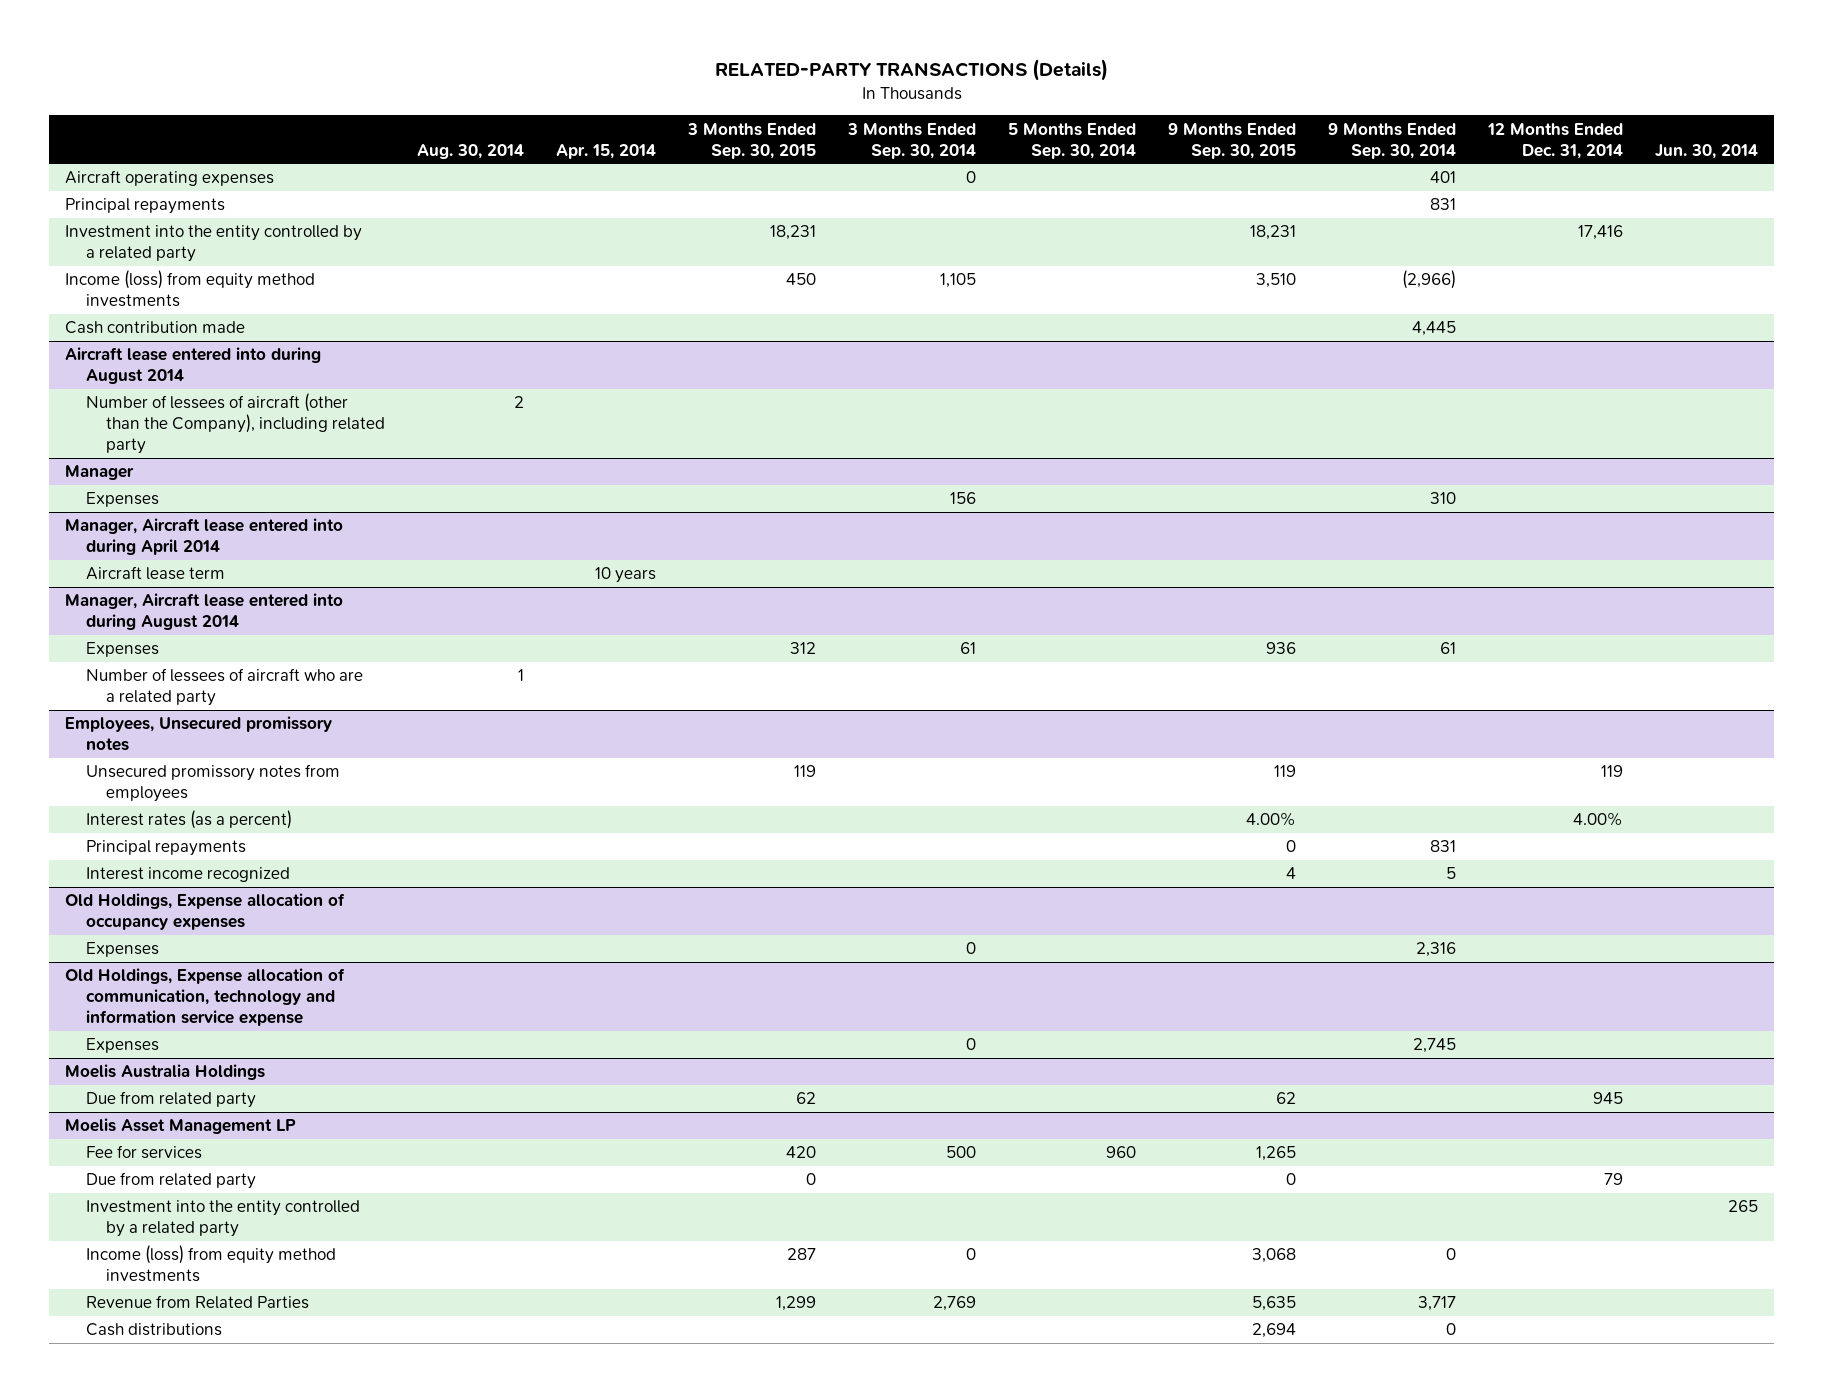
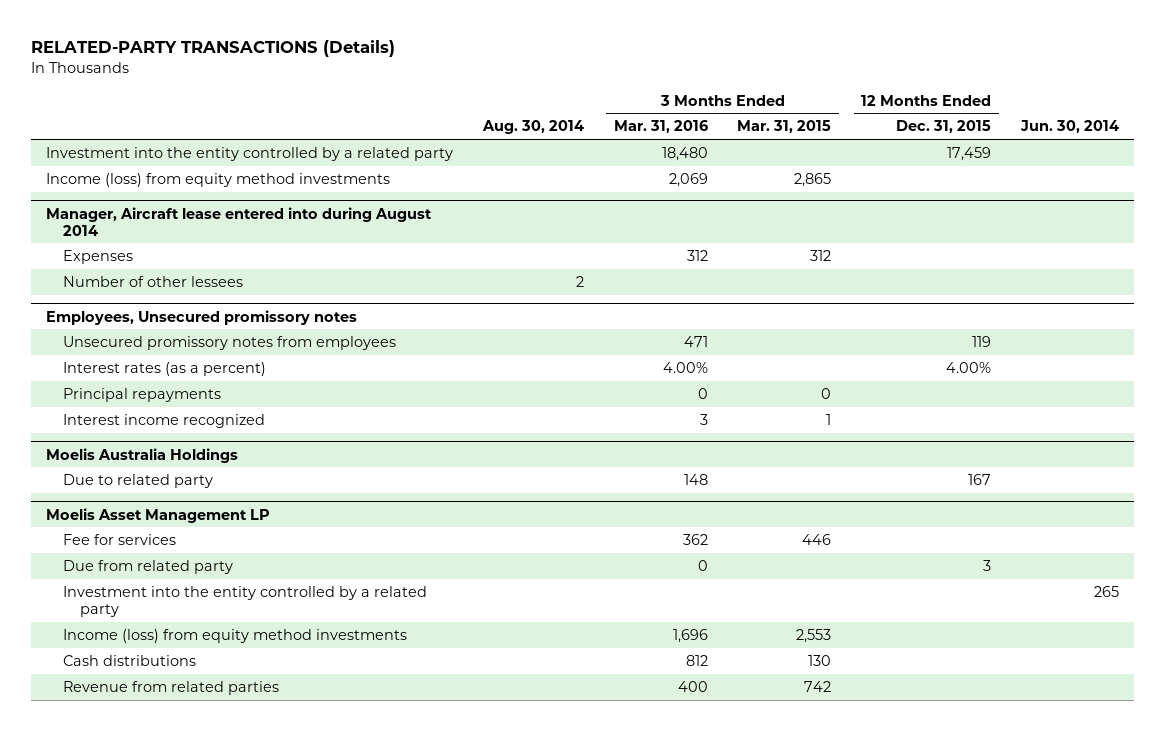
- | Aug. 30, 2014 | Apr. 15, 2014 | 3 Months Ended Sep. 30, 2015 | 3 Months Ended Sep. 30, 2014 | 5 Months Ended Sep. 30, 2014 | 9 Months Ended Sep. 30, 2015 | 9 Months Ended Sep. 30, 2014 | 12 Months Ended Dec. 31, 2014 | Jun. 30, 2014
+ | Aug. 30, 2014 | 3 Months Ended Mar. 31, 2016 | 3 Months Ended Mar. 31, 2015 | 12 Months Ended Dec. 31, 2015 | Jun. 30, 2014
- Aircraft operating expenses | | | | 0 | | | 401 | |
- Principal repayments | | | | | | | 831 | |
- Cash contribution made | | | | | | | 4,445 | |
- Aircraft lease entered into during August 2014
- Number of lessees of aircraft (other than the Company), including related party | 2 | | | | | | | |
- Manager
- Expenses | | | | 156 | | | 310 | |
- Manager, Aircraft lease entered into during April 2014
- Aircraft lease term | | 10 years | | | | | | |
@ Manager, Aircraft lease entered into during August 2014
- Number of lessees of aircraft who are a related party | 1 | | | | | | | |
+ Number of other lessees | 2 | | | |
- Old Holdings, Expense allocation of occupancy expenses
- Expenses | | | | 0 | | | 2,316 | |
- Old Holdings, Expense allocation of communication, technology and information service expense
- Expenses | | | | 0 | | | 2,745 | |
@ Moelis Australia Holdings
- Due from related party | | | 62 | | | 62 | | 945 |
+ Due to related party | | 148 | | 167 |
@ Moelis Asset Management LP
- Revenue from Related Parties | | | 1,299 | 2,769 | | 5,635 | 3,717 | |
+ Revenue from related parties | | 400 | 742 | |

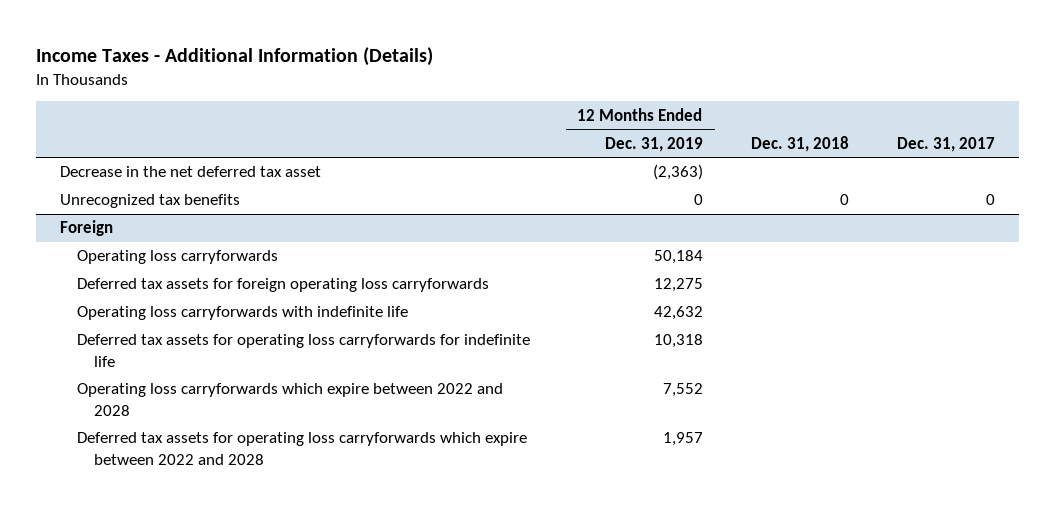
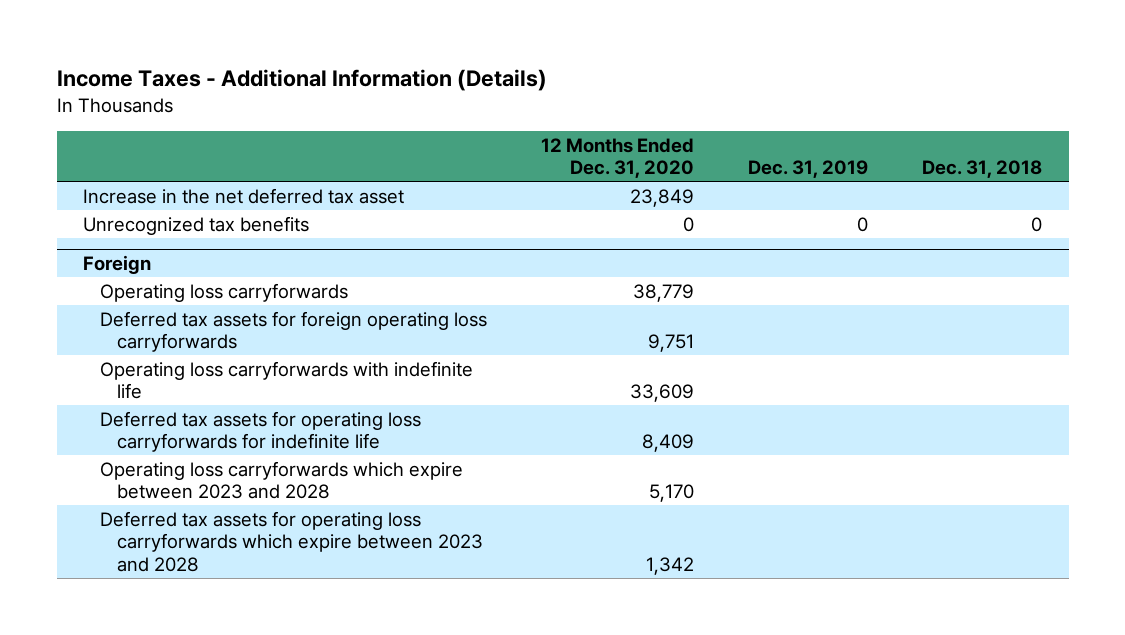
- | 12 Months Ended Dec. 31, 2019 | Dec. 31, 2018 | Dec. 31, 2017
+ | 12 Months Ended Dec. 31, 2020 | Dec. 31, 2019 | Dec. 31, 2018
- Decrease in the net deferred tax asset | (2,363) | |
+ Increase in the net deferred tax asset | 23,849 | |
@ Foreign
- Operating loss carryforwards which expire between 2022 and 2028 | 7,552 | |
- Deferred tax assets for operating loss carryforwards which expire between 2022 and 2028 | 1,957 | |
+ Operating loss carryforwards which expire between 2023 and 2028 | 5,170 | |
+ Deferred tax assets for operating loss carryforwards which expire between 2023 and 2028 | 1,342 | |

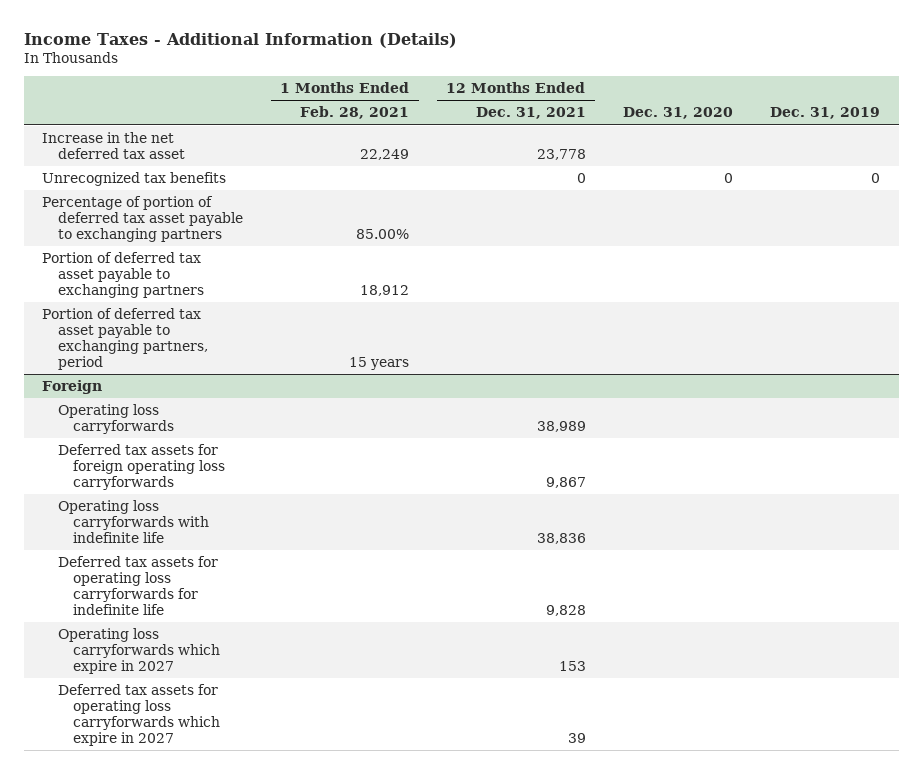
- | 12 Months Ended Dec. 31, 2020 | Dec. 31, 2019 | Dec. 31, 2018
+ | 1 Months Ended Feb. 28, 2021 | 12 Months Ended Dec. 31, 2021 | Dec. 31, 2020 | Dec. 31, 2019
+ Percentage of portion of deferred tax asset payable to exchanging partners | 85.00% | | |
+ Portion of deferred tax asset payable to exchanging partners | 18,912 | | |
+ Portion of deferred tax asset payable to exchanging partners, period | 15 years | | |
@ Foreign
- Operating loss carryforwards which expire between 2023 and 2028 | 5,170 | |
- Deferred tax assets for operating loss carryforwards which expire between 2023 and 2028 | 1,342 | |
+ Operating loss carryforwards which expire in 2027 | | 153 | |
+ Deferred tax assets for operating loss carryforwards which expire in 2027 | | 39 | |

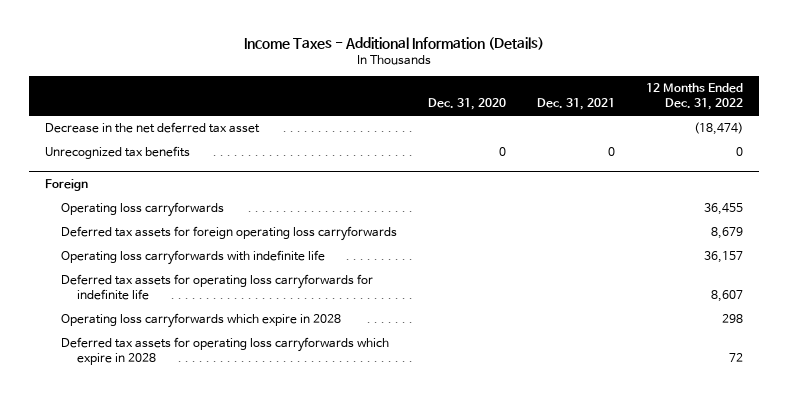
- | 1 Months Ended Feb. 28, 2021 | 12 Months Ended Dec. 31, 2021 | Dec. 31, 2020 | Dec. 31, 2019
+ | Dec. 31, 2020 | Dec. 31, 2021 | 12 Months Ended Dec. 31, 2022
- Increase in the net deferred tax asset | 22,249 | 23,778 | |
+ Decrease in the net deferred tax asset | | | (18,474)
- Percentage of portion of deferred tax asset payable to exchanging partners | 85.00% | | |
- Portion of deferred tax asset payable to exchanging partners | 18,912 | | |
- Portion of deferred tax asset payable to exchanging partners, period | 15 years | | |
@ Foreign
- Operating loss carryforwards which expire in 2027 | | 153 | |
- Deferred tax assets for operating loss carryforwards which expire in 2027 | | 39 | |
+ Operating loss carryforwards which expire in 2028 | | | 298
+ Deferred tax assets for operating loss carryforwards which expire in 2028 | | | 72

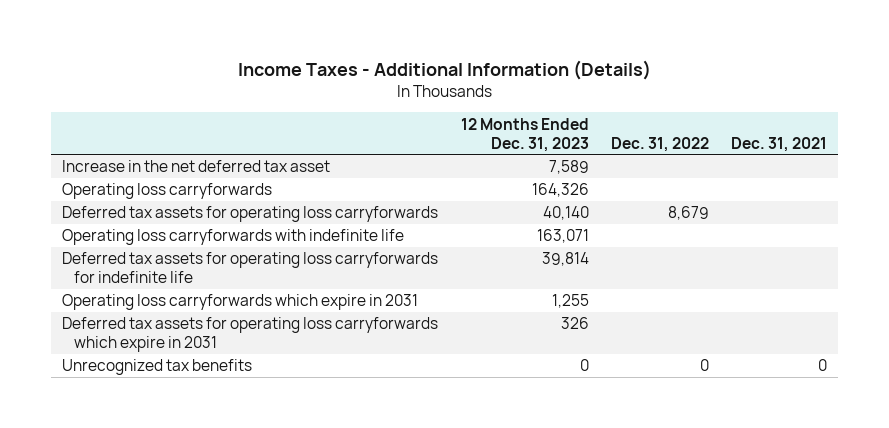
- | Dec. 31, 2020 | Dec. 31, 2021 | 12 Months Ended Dec. 31, 2022
+ | 12 Months Ended Dec. 31, 2023 | Dec. 31, 2022 | Dec. 31, 2021
- Decrease in the net deferred tax asset | | | (18,474)
+ Increase in the net deferred tax asset | 7,589 | |
+ Operating loss carryforwards | 164,326 | |
+ Deferred tax assets for operating loss carryforwards | 40,140 | 8,679 |
+ Operating loss carryforwards with indefinite life | 163,071 | |
+ Deferred tax assets for operating loss carryforwards for indefinite life | 39,814 | |
+ Operating loss carryforwards which expire in 2031 | 1,255 | |
+ Deferred tax assets for operating loss carryforwards which expire in 2031 | 326 | |
- Foreign
- Operating loss carryforwards | | | 36,455
- Deferred tax assets for foreign operating loss carryforwards | | | 8,679
- Operating loss carryforwards with indefinite life | | | 36,157
- Deferred tax assets for operating loss carryforwards for indefinite life | | | 8,607
- Operating loss carryforwards which expire in 2028 | | | 298
- Deferred tax assets for operating loss carryforwards which expire in 2028 | | | 72

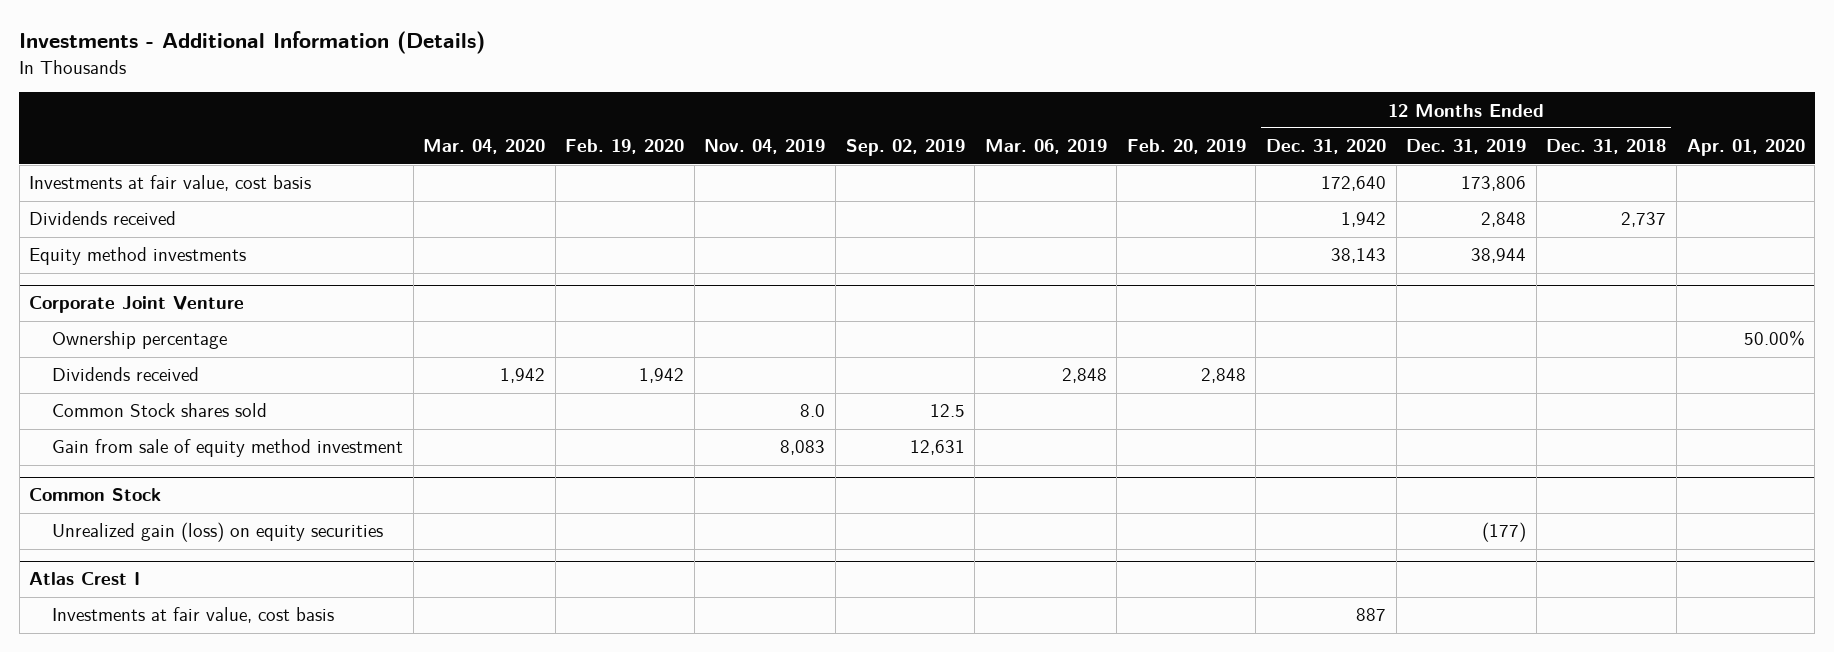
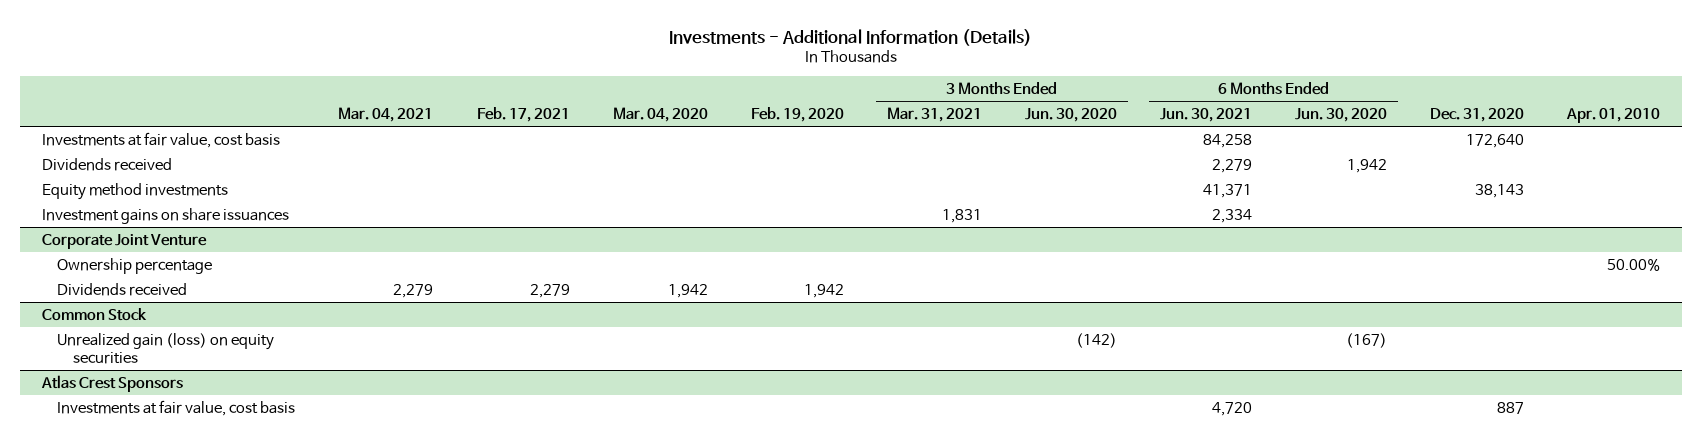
- | Mar. 04, 2020 | Feb. 19, 2020 | Nov. 04, 2019 | Sep. 02, 2019 | Mar. 06, 2019 | Feb. 20, 2019 | 12 Months Ended Dec. 31, 2020 | 12 Months Ended Dec. 31, 2019 | 12 Months Ended Dec. 31, 2018 | Apr. 01, 2020
+ | Mar. 04, 2021 | Feb. 17, 2021 | Mar. 04, 2020 | Feb. 19, 2020 | 3 Months Ended Mar. 31, 2021 | 3 Months Ended Jun. 30, 2020 | 6 Months Ended Jun. 30, 2021 | 6 Months Ended Jun. 30, 2020 | Dec. 31, 2020 | Apr. 01, 2010
+ Investment gains on share issuances | | | | | 1,831 | | 2,334 | | |
@ Corporate Joint Venture
- Common Stock shares sold | | | 8.0 | 12.5 | | | | | |
- Gain from sale of equity method investment | | | 8,083 | 12,631 | | | | | |
- Atlas Crest I
+ Atlas Crest Sponsors

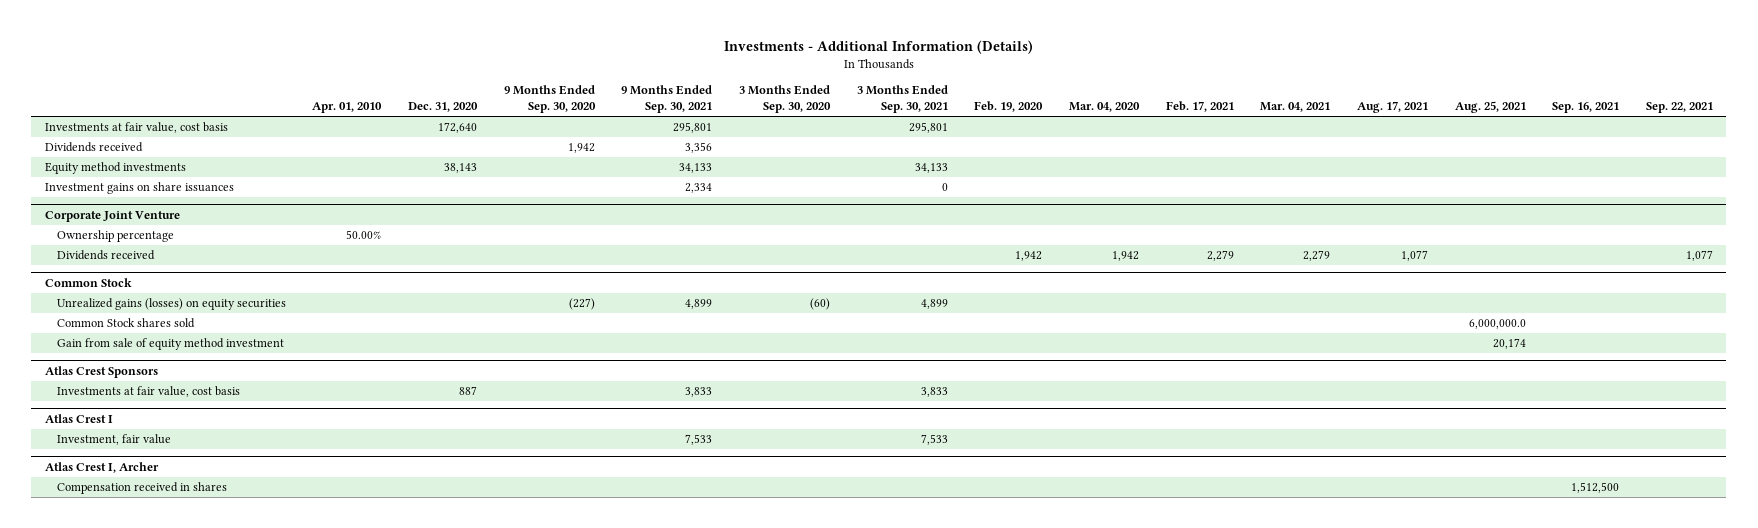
- | Mar. 04, 2021 | Feb. 17, 2021 | Mar. 04, 2020 | Feb. 19, 2020 | 3 Months Ended Mar. 31, 2021 | 3 Months Ended Jun. 30, 2020 | 6 Months Ended Jun. 30, 2021 | 6 Months Ended Jun. 30, 2020 | Dec. 31, 2020 | Apr. 01, 2010
+ | Apr. 01, 2010 | Dec. 31, 2020 | 9 Months Ended Sep. 30, 2020 | 9 Months Ended Sep. 30, 2021 | 3 Months Ended Sep. 30, 2020 | 3 Months Ended Sep. 30, 2021 | Feb. 19, 2020 | Mar. 04, 2020 | Feb. 17, 2021 | Mar. 04, 2021 | Aug. 17, 2021 | Aug. 25, 2021 | Sep. 16, 2021 | Sep. 22, 2021
@ Common Stock
- Unrealized gain (loss) on equity securities | | | | | | (142) | | (167) | |
+ Unrealized gains (losses) on equity securities | | | (227) | 4,899 | (60) | 4,899 | | | | | | | |
+ Common Stock shares sold | | | | | | | | | | | | 6,000,000.0 | |
+ Gain from sale of equity method investment | | | | | | | | | | | | 20,174 | |
+ Atlas Crest I
+ Investment, fair value | | | | 7,533 | | 7,533 | | | | | | | |
+ Atlas Crest I, Archer
+ Compensation received in shares | | | | | | | | | | | | | 1,512,500 |

